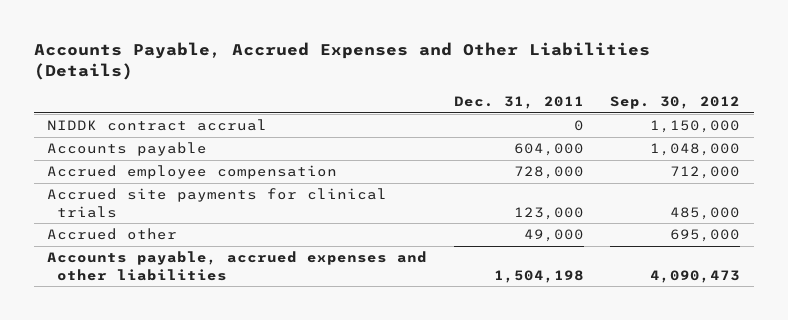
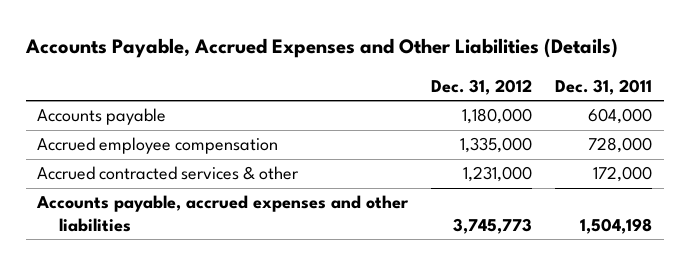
- | Dec. 31, 2011 | Sep. 30, 2012
+ | Dec. 31, 2012 | Dec. 31, 2011
- NIDDK contract accrual | 0 | 1,150,000
- Accrued site payments for clinical trials | 123,000 | 485,000
- Accrued other | 49,000 | 695,000
+ Accrued contracted services & other | 1,231,000 | 172,000

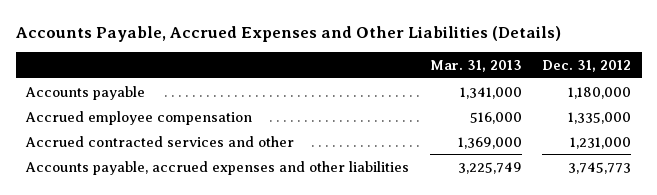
- | Dec. 31, 2012 | Dec. 31, 2011
+ | Mar. 31, 2013 | Dec. 31, 2012
- Accrued contracted services & other | 1,231,000 | 172,000
+ Accrued contracted services and other | 1,369,000 | 1,231,000

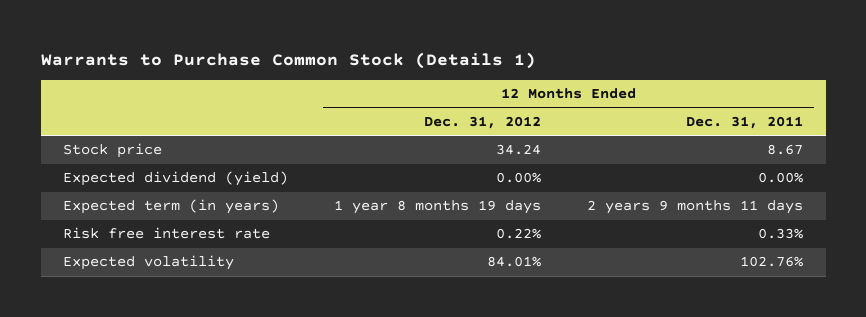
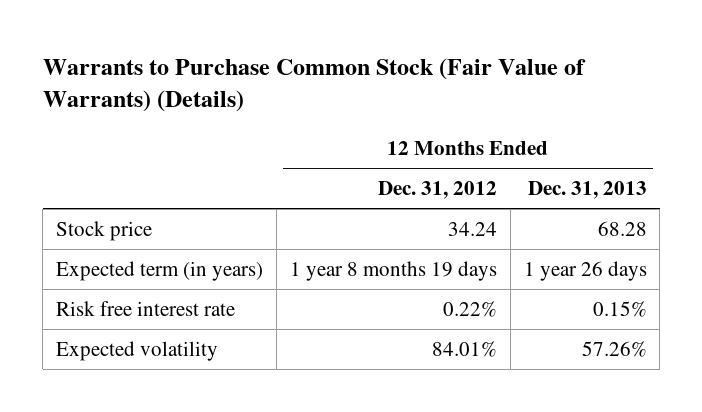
- Warrants to Purchase Common Stock (Details 1)
+ Warrants to Purchase Common Stock (Fair Value of Warrants) (Details)
- | 12 Months Ended Dec. 31, 2012 | 12 Months Ended Dec. 31, 2011
+ | 12 Months Ended Dec. 31, 2012 | 12 Months Ended Dec. 31, 2013
- Expected dividend (yield) | 0.00% | 0.00%

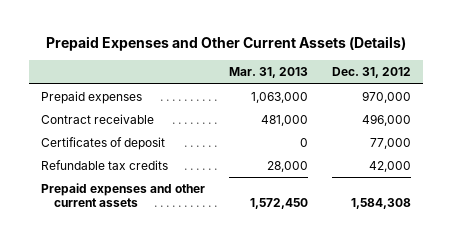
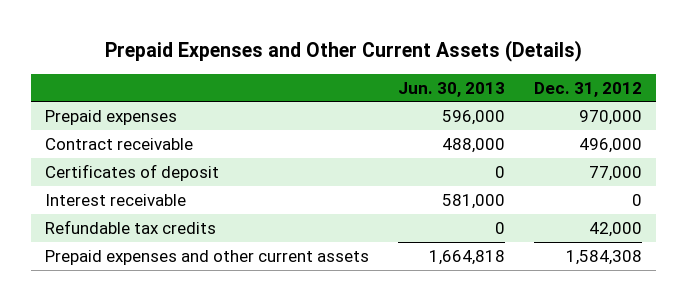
- | Mar. 31, 2013 | Dec. 31, 2012
+ | Jun. 30, 2013 | Dec. 31, 2012
+ Interest receivable | 581,000 | 0

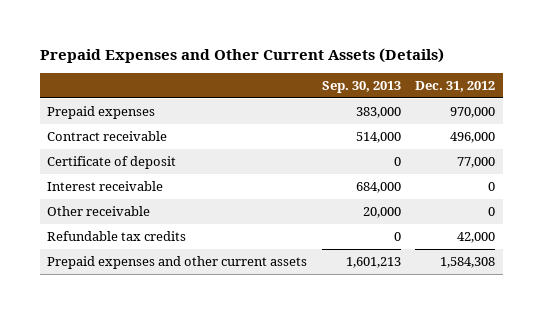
- | Jun. 30, 2013 | Dec. 31, 2012
+ | Sep. 30, 2013 | Dec. 31, 2012
- Certificates of deposit | 0 | 77,000
+ Certificate of deposit | 0 | 77,000
+ Other receivable | 20,000 | 0

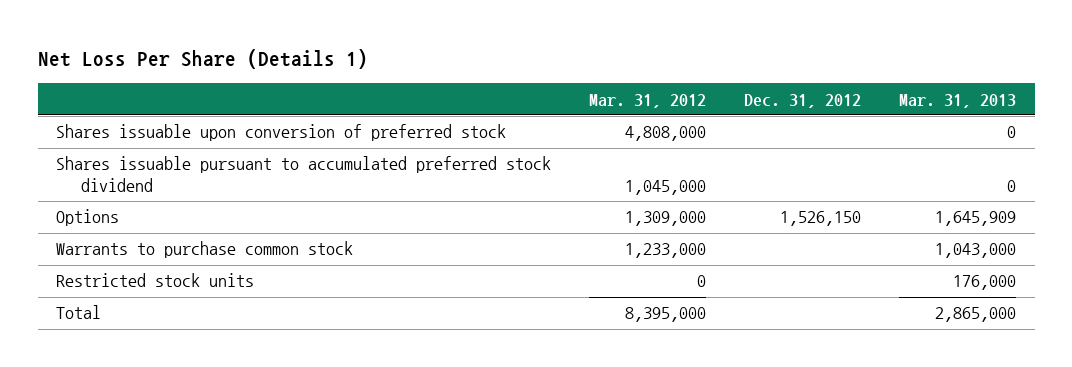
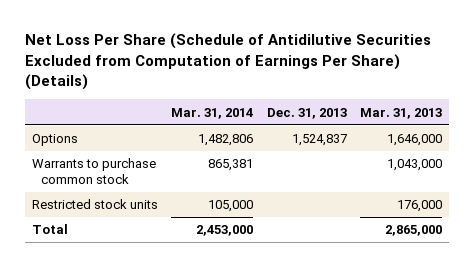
- Net Loss Per Share (Details 1)
+ Net Loss Per Share (Schedule of Antidilutive Securities Excluded from Computation of Earnings Per Share) (Details)
- | Mar. 31, 2012 | Dec. 31, 2012 | Mar. 31, 2013
+ | Mar. 31, 2014 | Dec. 31, 2013 | Mar. 31, 2013
- Shares issuable upon conversion of preferred stock | 4,808,000 | | 0
- Shares issuable pursuant to accumulated preferred stock dividend | 1,045,000 | | 0
- Options | 1,309,000 | 1,526,150 | 1,645,909
+ Options | 1,482,806 | 1,524,837 | 1,646,000

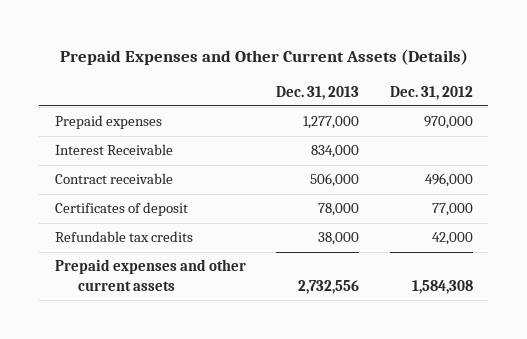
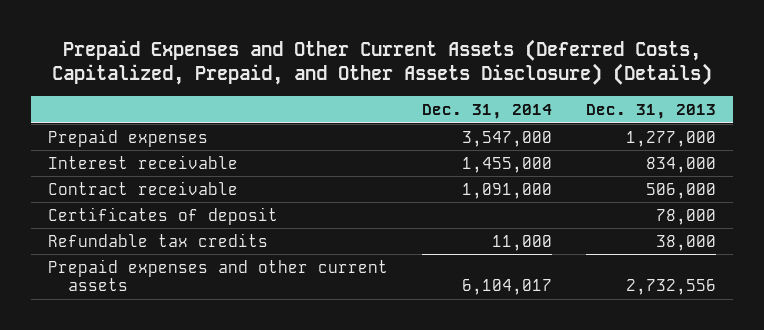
- Prepaid Expenses and Other Current Assets (Details)
+ Prepaid Expenses and Other Current Assets (Deferred Costs, Capitalized, Prepaid, and Other Assets Disclosure) (Details)
- | Dec. 31, 2013 | Dec. 31, 2012
+ | Dec. 31, 2014 | Dec. 31, 2013
- Interest Receivable | 834,000 |
+ Interest receivable | 1,455,000 | 834,000

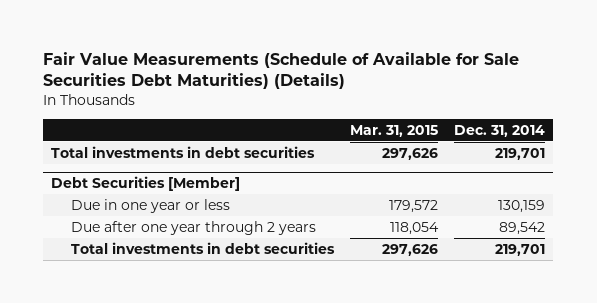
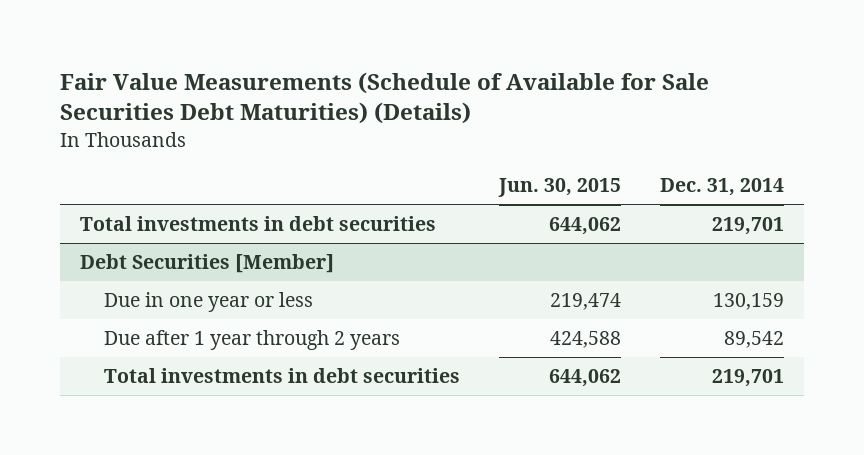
- | Mar. 31, 2015 | Dec. 31, 2014
+ | Jun. 30, 2015 | Dec. 31, 2014
@ Debt Securities [Member]
- Due after one year through 2 years | 118,054 | 89,542
+ Due after 1 year through 2 years | 424,588 | 89,542

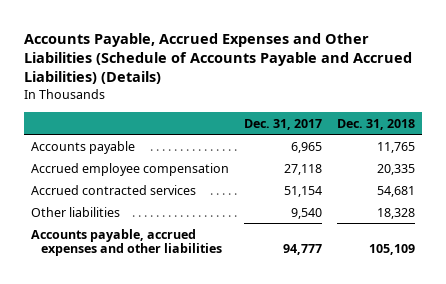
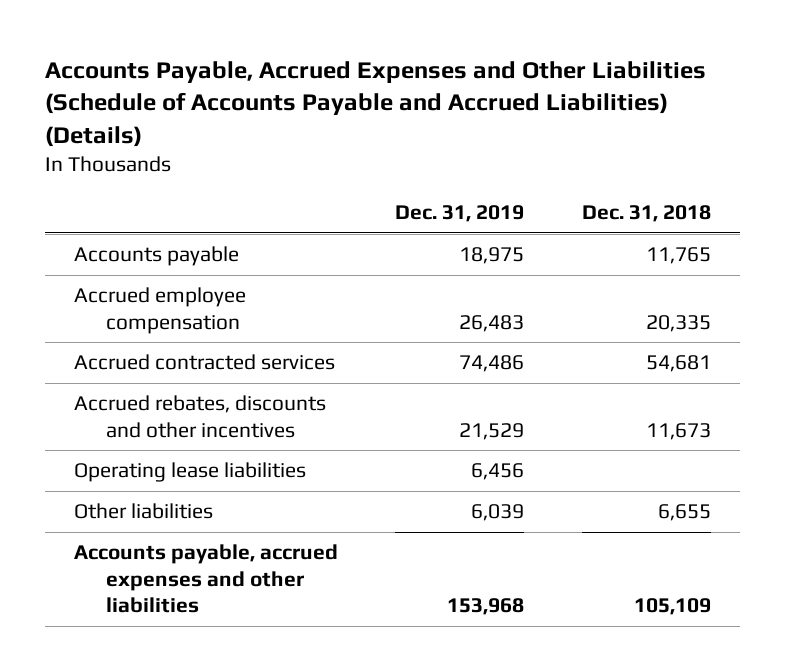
- | Dec. 31, 2017 | Dec. 31, 2018
+ | Dec. 31, 2019 | Dec. 31, 2018
- Other liabilities | 9,540 | 18,328
+ Accrued rebates, discounts and other incentives | 21,529 | 11,673
+ Operating lease liabilities | 6,456 |
+ Other liabilities | 6,039 | 6,655

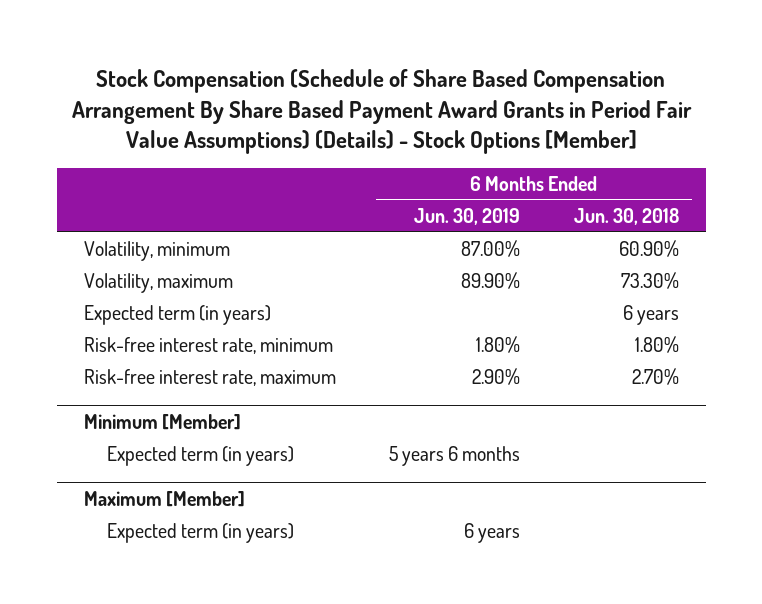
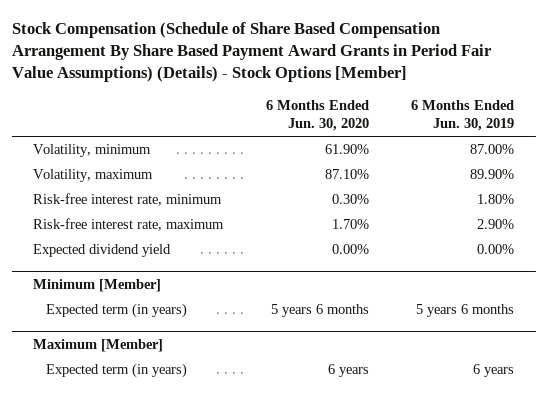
- | 6 Months Ended Jun. 30, 2019 | 6 Months Ended Jun. 30, 2018
+ | 6 Months Ended Jun. 30, 2020 | 6 Months Ended Jun. 30, 2019
- Expected term (in years) | | 6 years
+ Expected dividend yield | 0.00% | 0.00%

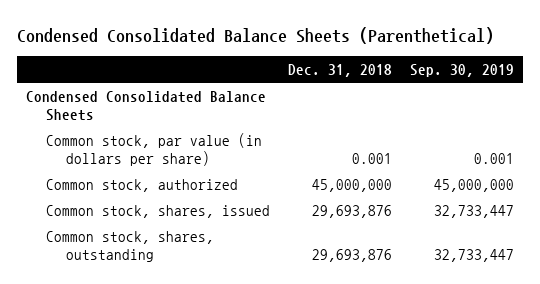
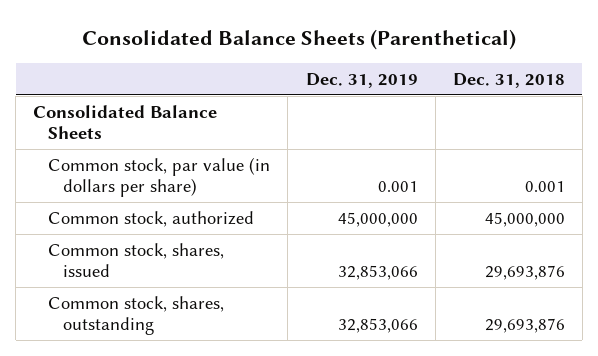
- Condensed Consolidated Balance Sheets (Parenthetical)
+ Consolidated Balance Sheets (Parenthetical)
- | Dec. 31, 2018 | Sep. 30, 2019
+ | Dec. 31, 2019 | Dec. 31, 2018
- Condensed Consolidated Balance Sheets
+ Consolidated Balance Sheets

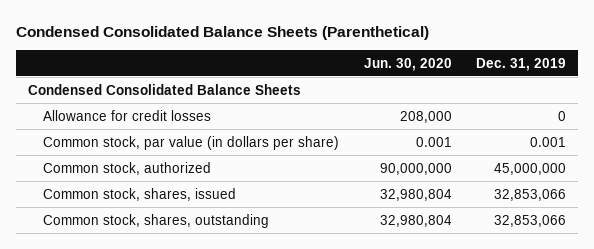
- Consolidated Balance Sheets (Parenthetical)
+ Condensed Consolidated Balance Sheets (Parenthetical)
- | Dec. 31, 2019 | Dec. 31, 2018
+ | Jun. 30, 2020 | Dec. 31, 2019
- Consolidated Balance Sheets
+ Condensed Consolidated Balance Sheets
+ Allowance for credit losses | 208,000 | 0

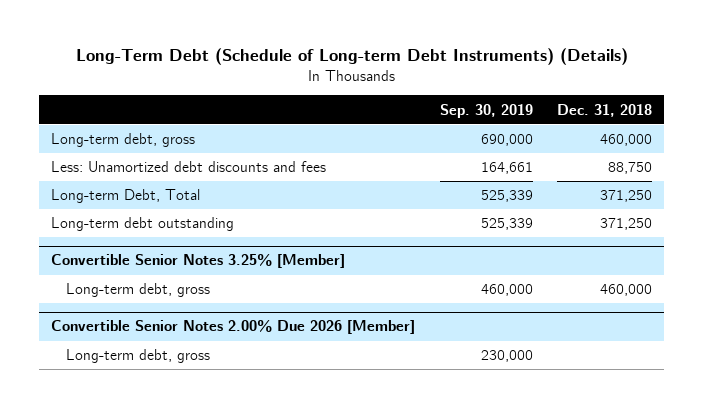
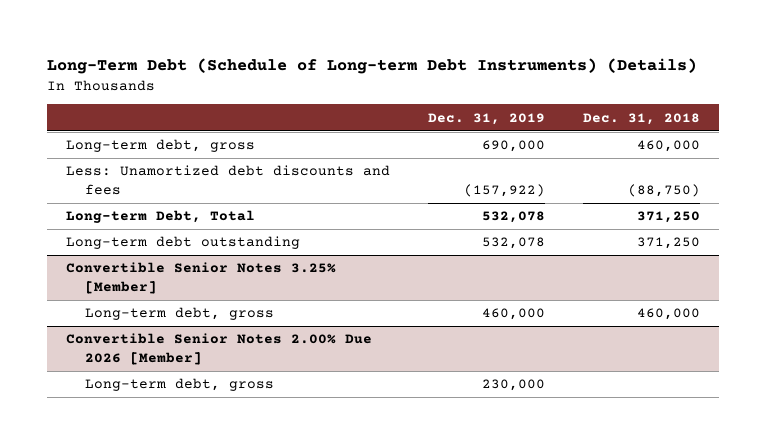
- | Sep. 30, 2019 | Dec. 31, 2018
+ | Dec. 31, 2019 | Dec. 31, 2018
- Less: Unamortized debt discounts and fees | 164,661 | 88,750
+ Less: Unamortized debt discounts and fees | (157,922) | (88,750)

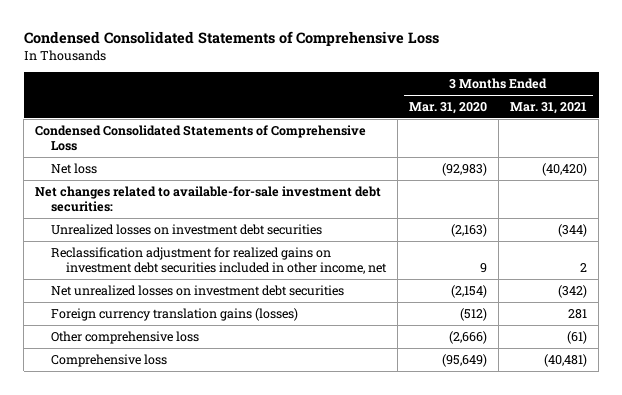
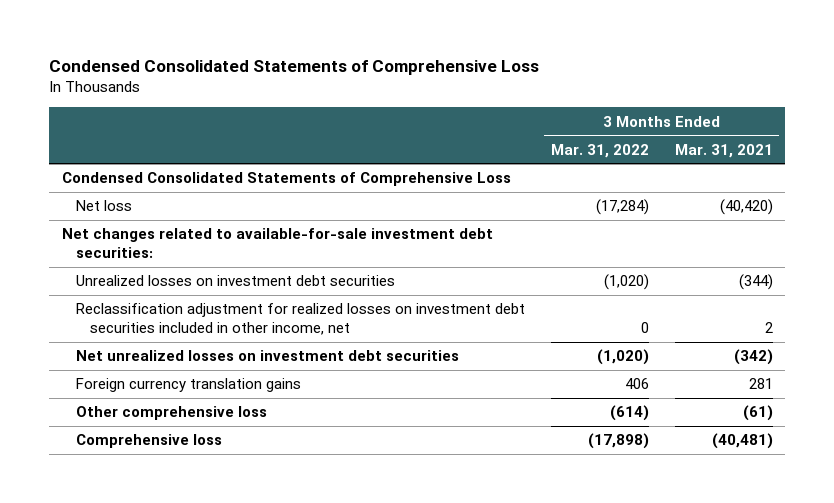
- | 3 Months Ended Mar. 31, 2020 | 3 Months Ended Mar. 31, 2021
+ | 3 Months Ended Mar. 31, 2022 | 3 Months Ended Mar. 31, 2021
- Reclassification adjustment for realized gains on investment debt securities included in other income, net | 9 | 2
+ Reclassification adjustment for realized losses on investment debt securities included in other income, net | 0 | 2
- Foreign currency translation gains (losses) | (512) | 281
+ Foreign currency translation gains | 406 | 281

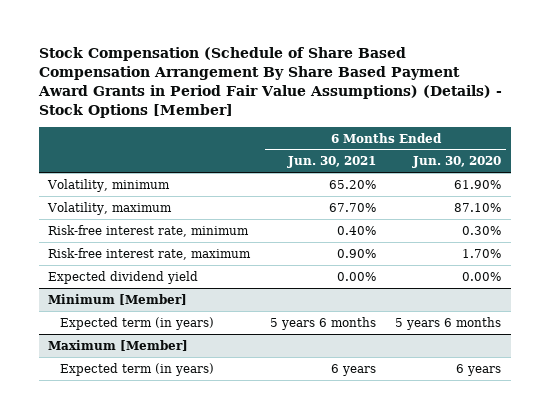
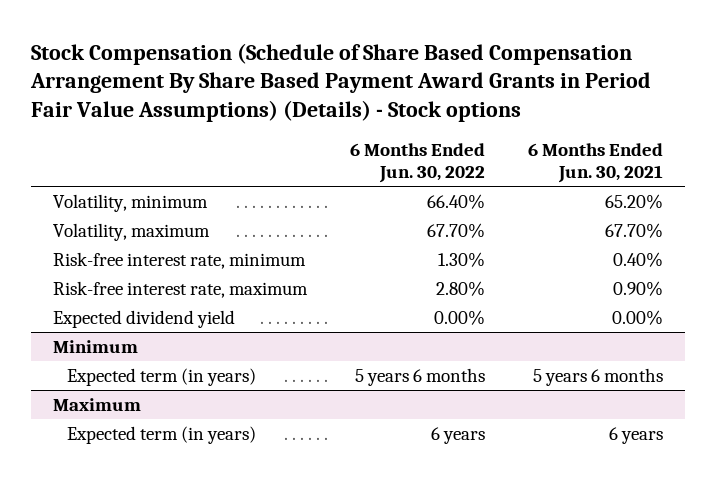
- Stock Compensation (Schedule of Share Based Compensation Arrangement By Share Based Payment Award Grants in Period Fair Value Assumptions) (Details) - Stock Options [Member]
+ Stock Compensation (Schedule of Share Based Compensation Arrangement By Share Based Payment Award Grants in Period Fair Value Assumptions) (Details) - Stock options
- | 6 Months Ended Jun. 30, 2021 | 6 Months Ended Jun. 30, 2020
+ | 6 Months Ended Jun. 30, 2022 | 6 Months Ended Jun. 30, 2021
- Minimum [Member]
+ Minimum
- Maximum [Member]
+ Maximum

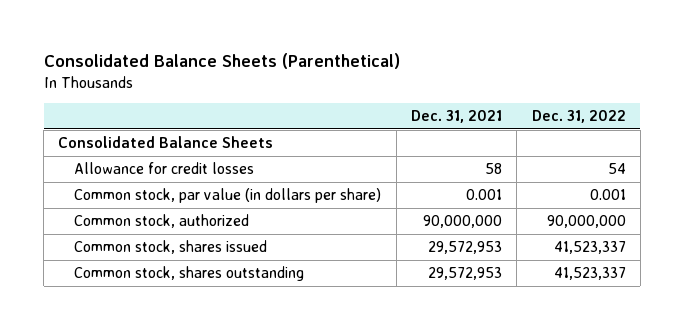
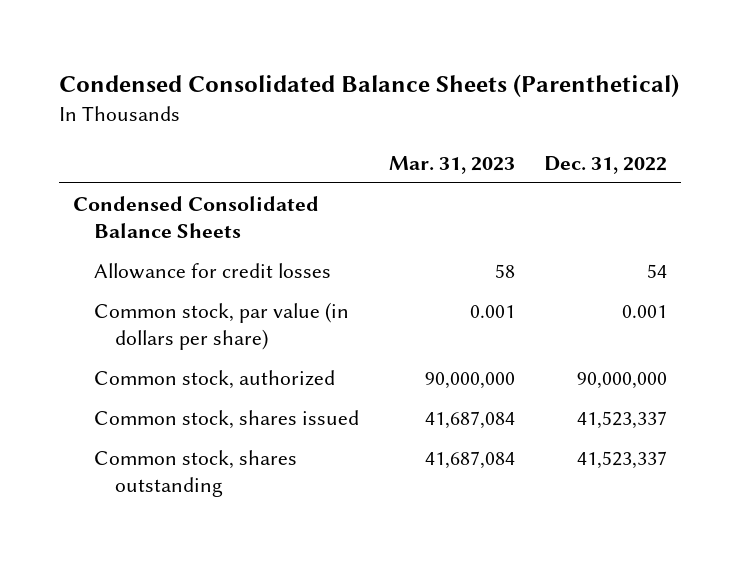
- Consolidated Balance Sheets (Parenthetical)
+ Condensed Consolidated Balance Sheets (Parenthetical)
- | Dec. 31, 2021 | Dec. 31, 2022
+ | Mar. 31, 2023 | Dec. 31, 2022
- Consolidated Balance Sheets
+ Condensed Consolidated Balance Sheets

